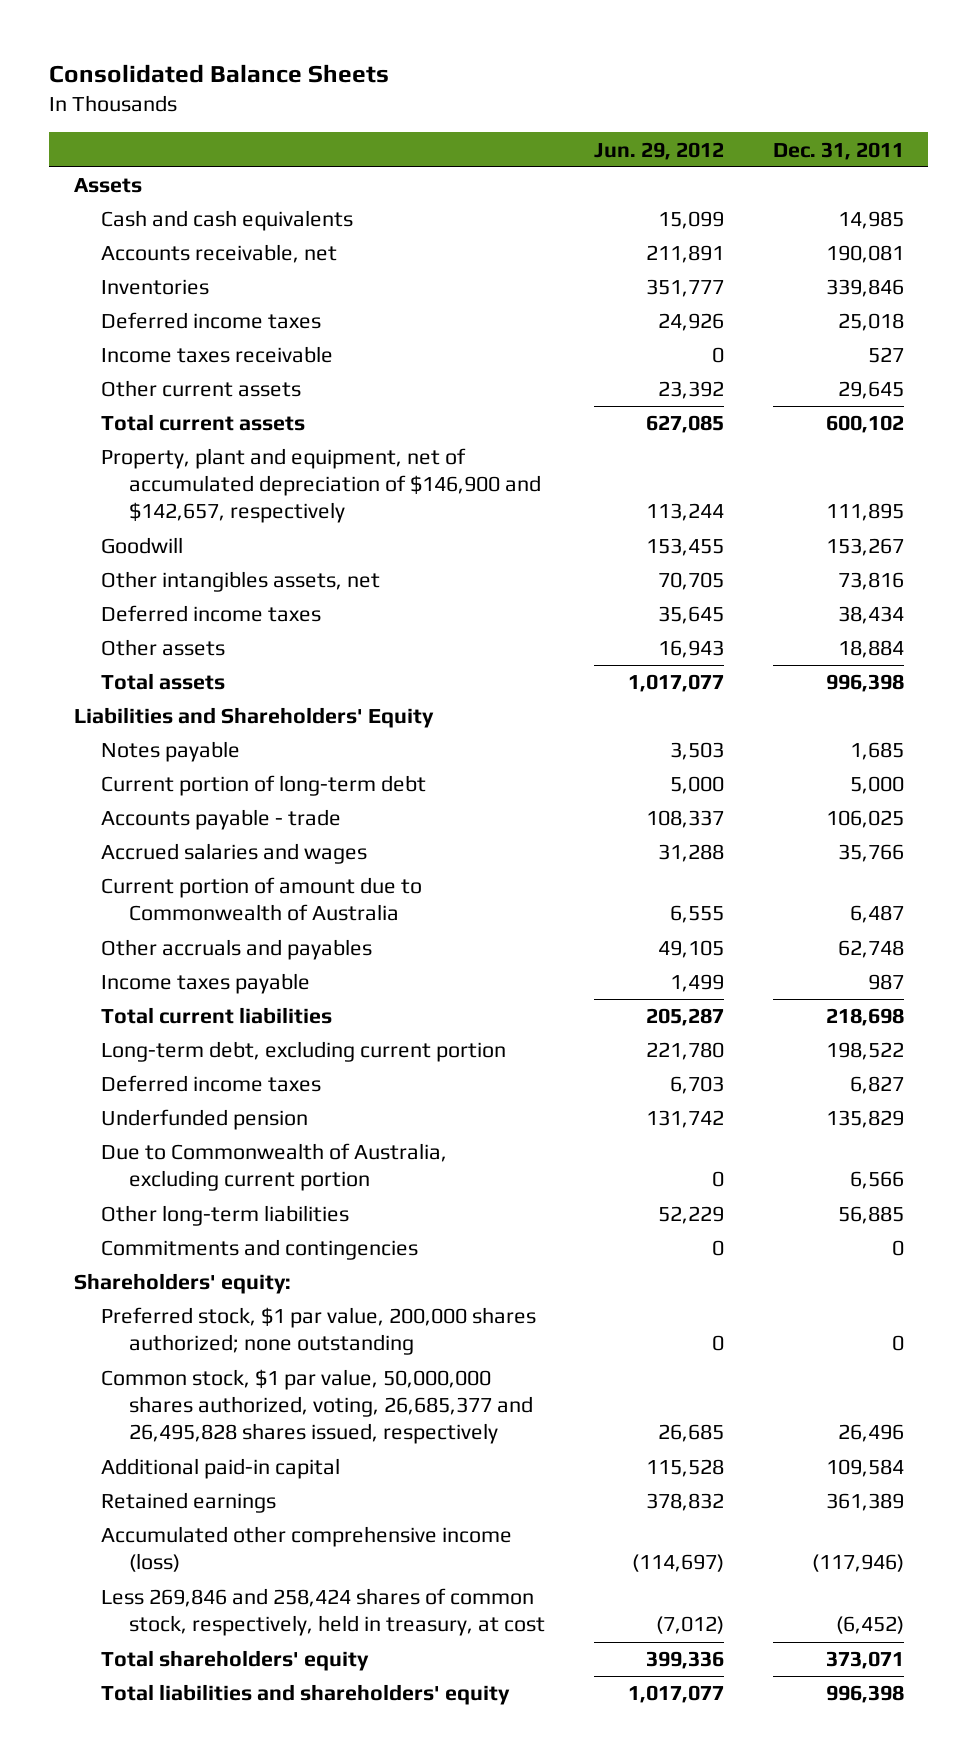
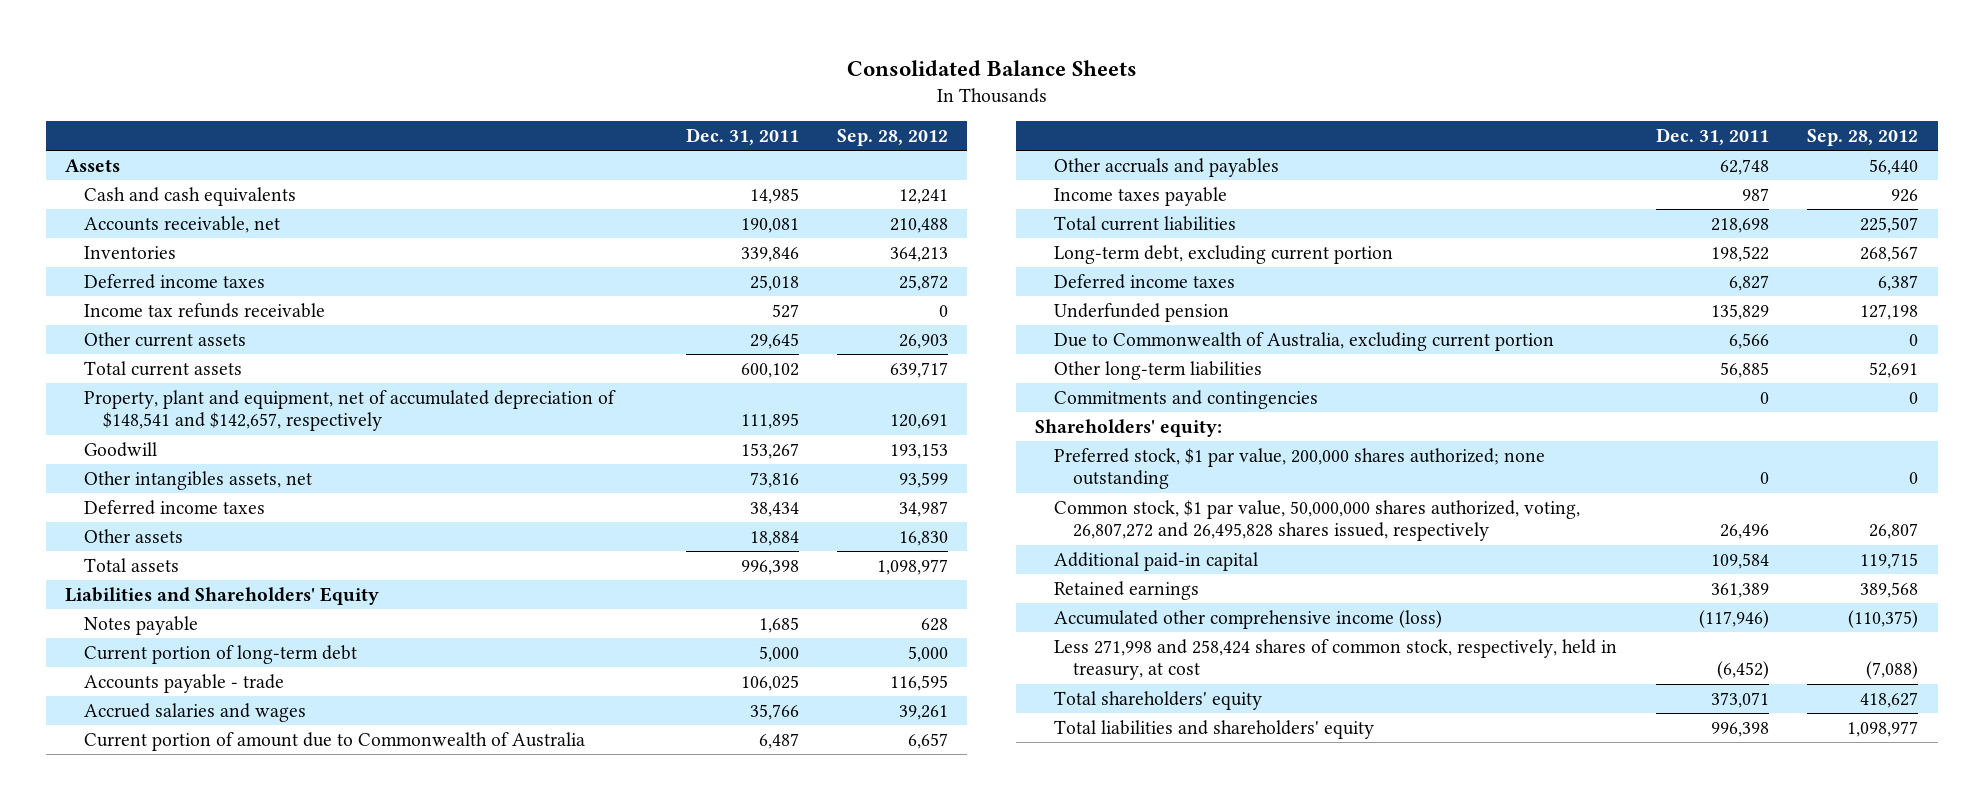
- | Jun. 29, 2012 | Dec. 31, 2011
+ | Dec. 31, 2011 | Sep. 28, 2012
- Income taxes receivable | 0 | 527
+ Income tax refunds receivable | 527 | 0
- Property, plant and equipment, net of accumulated depreciation of $146,900 and $142,657, respectively | 113,244 | 111,895
+ Property, plant and equipment, net of accumulated depreciation of $148,541 and $142,657, respectively | 111,895 | 120,691
- Common stock, $1 par value, 50,000,000 shares authorized, voting, 26,685,377 and 26,495,828 shares issued, respectively | 26,685 | 26,496
+ Common stock, $1 par value, 50,000,000 shares authorized, voting, 26,807,272 and 26,495,828 shares issued, respectively | 26,496 | 26,807
- Less 269,846 and 258,424 shares of common stock, respectively, held in treasury, at cost | (7,012) | (6,452)
+ Less 271,998 and 258,424 shares of common stock, respectively, held in treasury, at cost | (6,452) | (7,088)

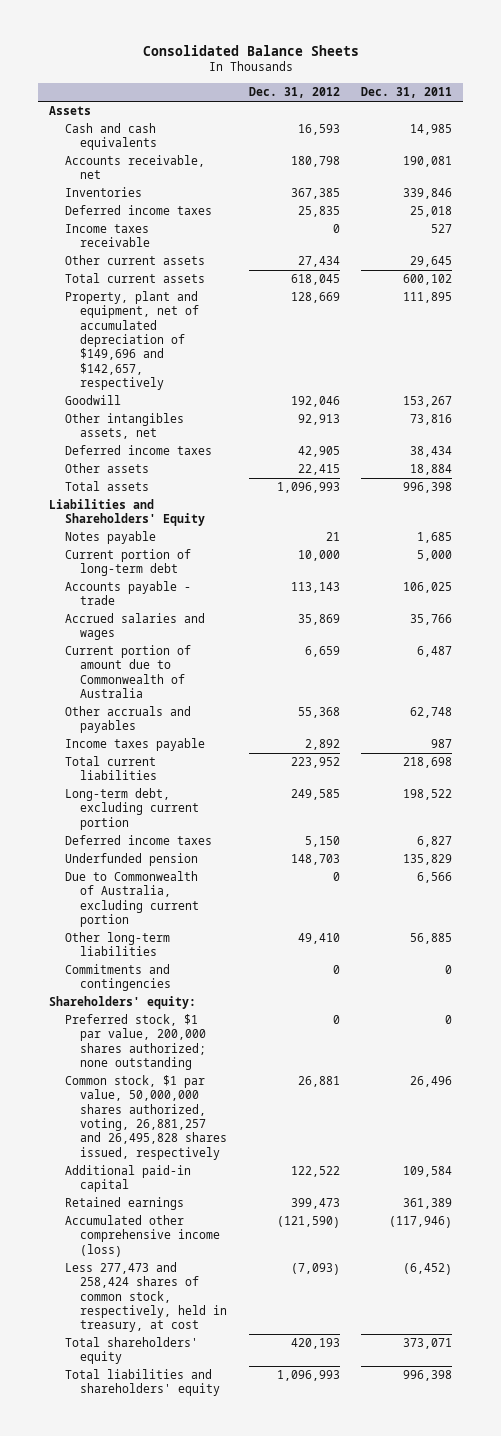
- | Dec. 31, 2011 | Sep. 28, 2012
+ | Dec. 31, 2012 | Dec. 31, 2011
- Income tax refunds receivable | 527 | 0
+ Income taxes receivable | 0 | 527
- Property, plant and equipment, net of accumulated depreciation of $148,541 and $142,657, respectively | 111,895 | 120,691
+ Property, plant and equipment, net of accumulated depreciation of $149,696 and $142,657, respectively | 128,669 | 111,895
- Common stock, $1 par value, 50,000,000 shares authorized, voting, 26,807,272 and 26,495,828 shares issued, respectively | 26,496 | 26,807
+ Common stock, $1 par value, 50,000,000 shares authorized, voting, 26,881,257 and 26,495,828 shares issued, respectively | 26,881 | 26,496
- Less 271,998 and 258,424 shares of common stock, respectively, held in treasury, at cost | (6,452) | (7,088)
+ Less 277,473 and 258,424 shares of common stock, respectively, held in treasury, at cost | (7,093) | (6,452)

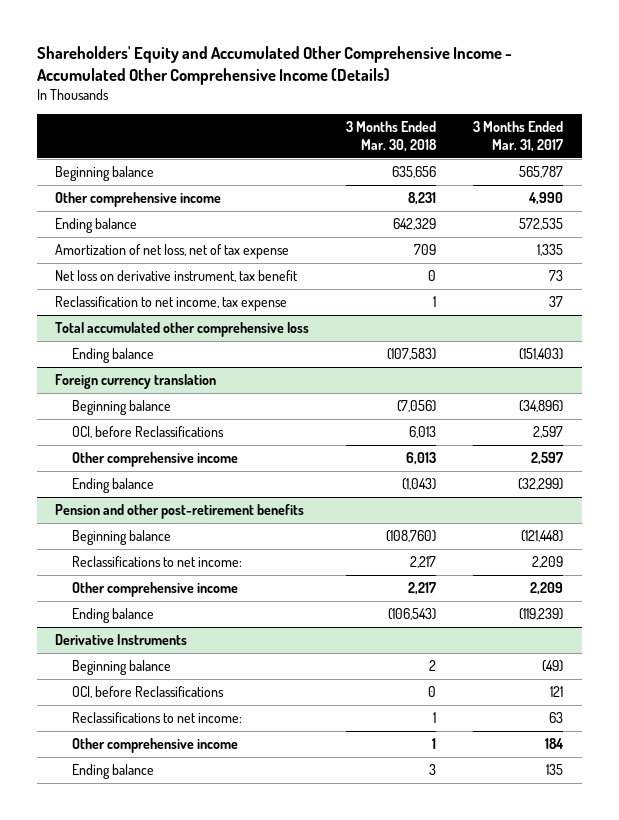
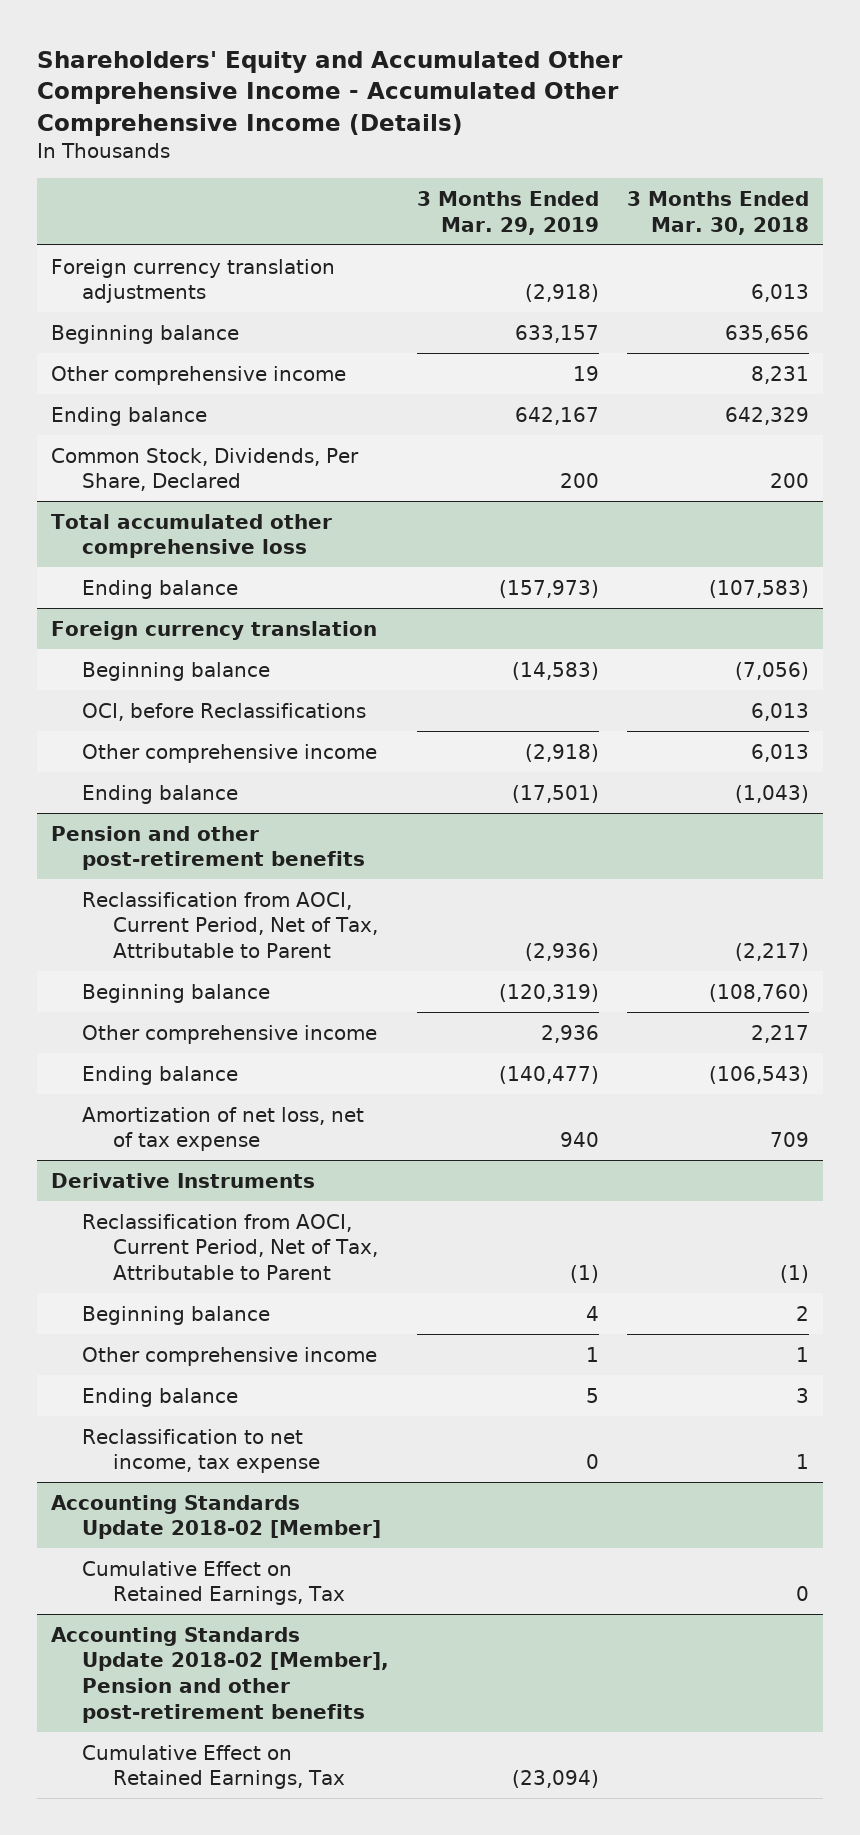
- | 3 Months Ended Mar. 30, 2018 | 3 Months Ended Mar. 31, 2017
+ | 3 Months Ended Mar. 29, 2019 | 3 Months Ended Mar. 30, 2018
+ Foreign currency translation adjustments | (2,918) | 6,013
- Amortization of net loss, net of tax expense | 709 | 1,335
- Net loss on derivative instrument, tax benefit | 0 | 73
- Reclassification to net income, tax expense | 1 | 37
+ Common Stock, Dividends, Per Share, Declared | 200 | 200
@ Pension and other post-retirement benefits
+ Reclassification from AOCI, Current Period, Net of Tax, Attributable to Parent | (2,936) | (2,217)
- Reclassifications to net income: | 2,217 | 2,209
+ Amortization of net loss, net of tax expense | 940 | 709
@ Derivative Instruments
+ Reclassification from AOCI, Current Period, Net of Tax, Attributable to Parent | (1) | (1)
- OCI, before Reclassifications | 0 | 121
- Reclassifications to net income: | 1 | 63
+ Reclassification to net income, tax expense | 0 | 1
+ Accounting Standards Update 2018-02 [Member]
+ Cumulative Effect on Retained Earnings, Tax | | 0
+ Accounting Standards Update 2018-02 [Member], Pension and other post-retirement benefits
+ Cumulative Effect on Retained Earnings, Tax | (23,094) |

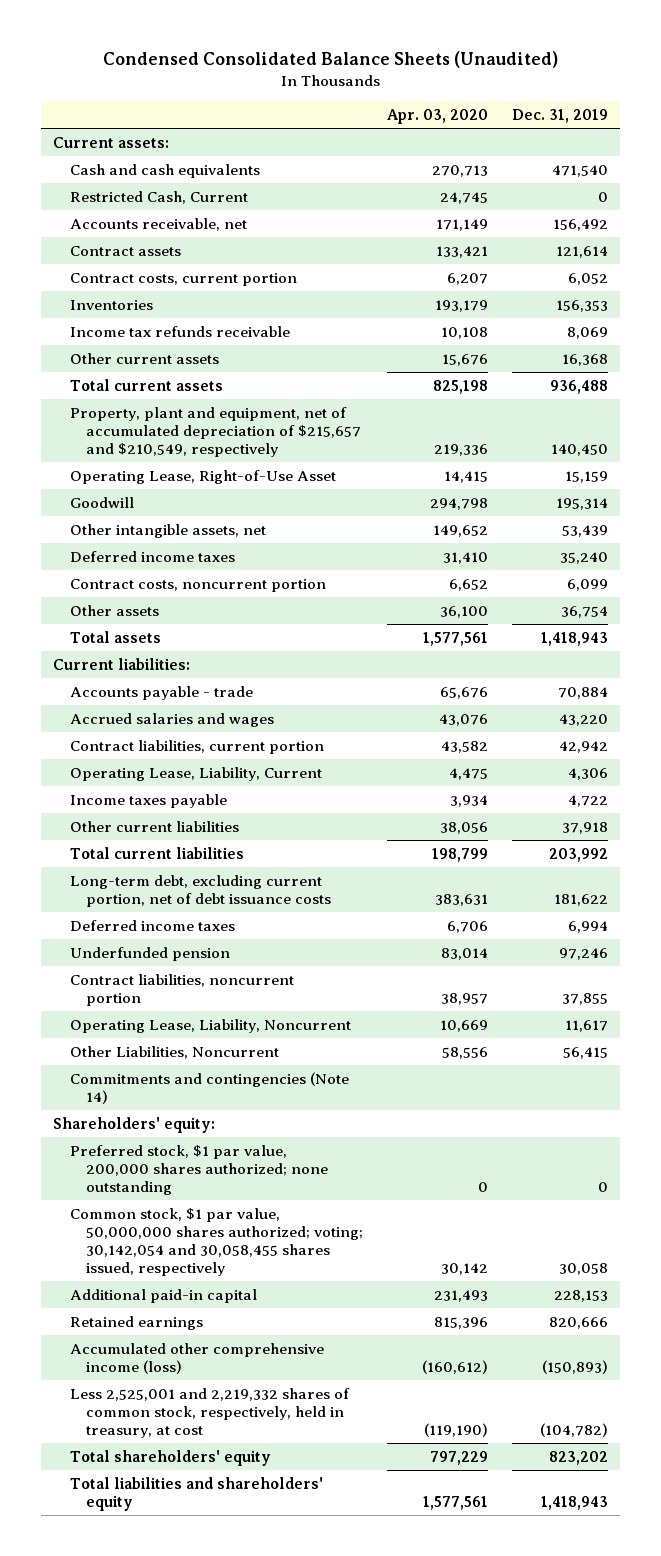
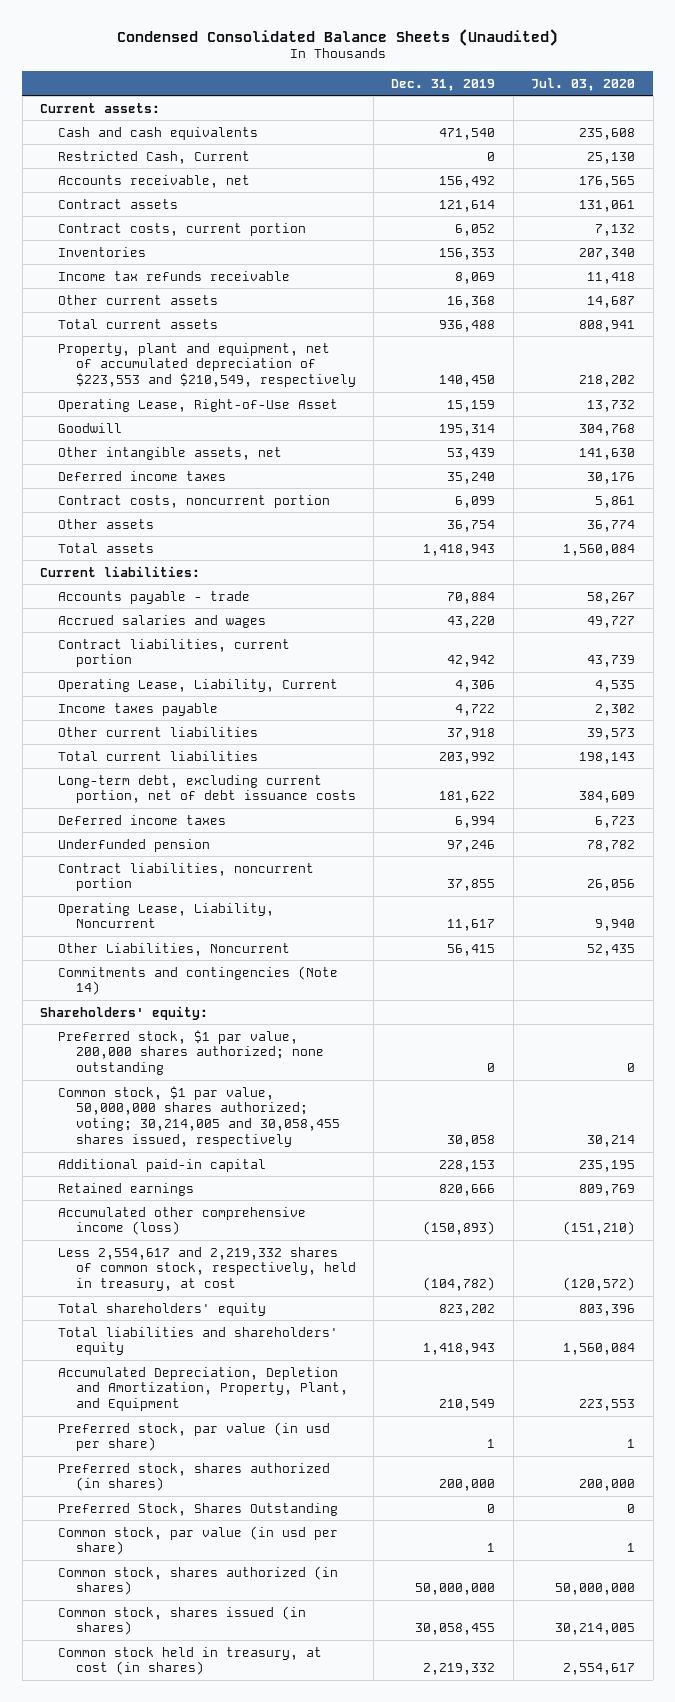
- | Apr. 03, 2020 | Dec. 31, 2019
+ | Dec. 31, 2019 | Jul. 03, 2020
- Property, plant and equipment, net of accumulated depreciation of $215,657 and $210,549, respectively | 219,336 | 140,450
+ Property, plant and equipment, net of accumulated depreciation of $223,553 and $210,549, respectively | 140,450 | 218,202
- Common stock, $1 par value, 50,000,000 shares authorized; voting; 30,142,054 and 30,058,455 shares issued, respectively | 30,142 | 30,058
+ Common stock, $1 par value, 50,000,000 shares authorized; voting; 30,214,005 and 30,058,455 shares issued, respectively | 30,058 | 30,214
- Less 2,525,001 and 2,219,332 shares of common stock, respectively, held in treasury, at cost | (119,190) | (104,782)
+ Less 2,554,617 and 2,219,332 shares of common stock, respectively, held in treasury, at cost | (104,782) | (120,572)
+ Accumulated Depreciation, Depletion and Amortization, Property, Plant, and Equipment | 210,549 | 223,553
+ Preferred stock, par value (in usd per share) | 1 | 1
+ Preferred stock, shares authorized (in shares) | 200,000 | 200,000
+ Preferred Stock, Shares Outstanding | 0 | 0
+ Common stock, par value (in usd per share) | 1 | 1
+ Common stock, shares authorized (in shares) | 50,000,000 | 50,000,000
+ Common stock, shares issued (in shares) | 30,058,455 | 30,214,005
+ Common stock held in treasury, at cost (in shares) | 2,219,332 | 2,554,617

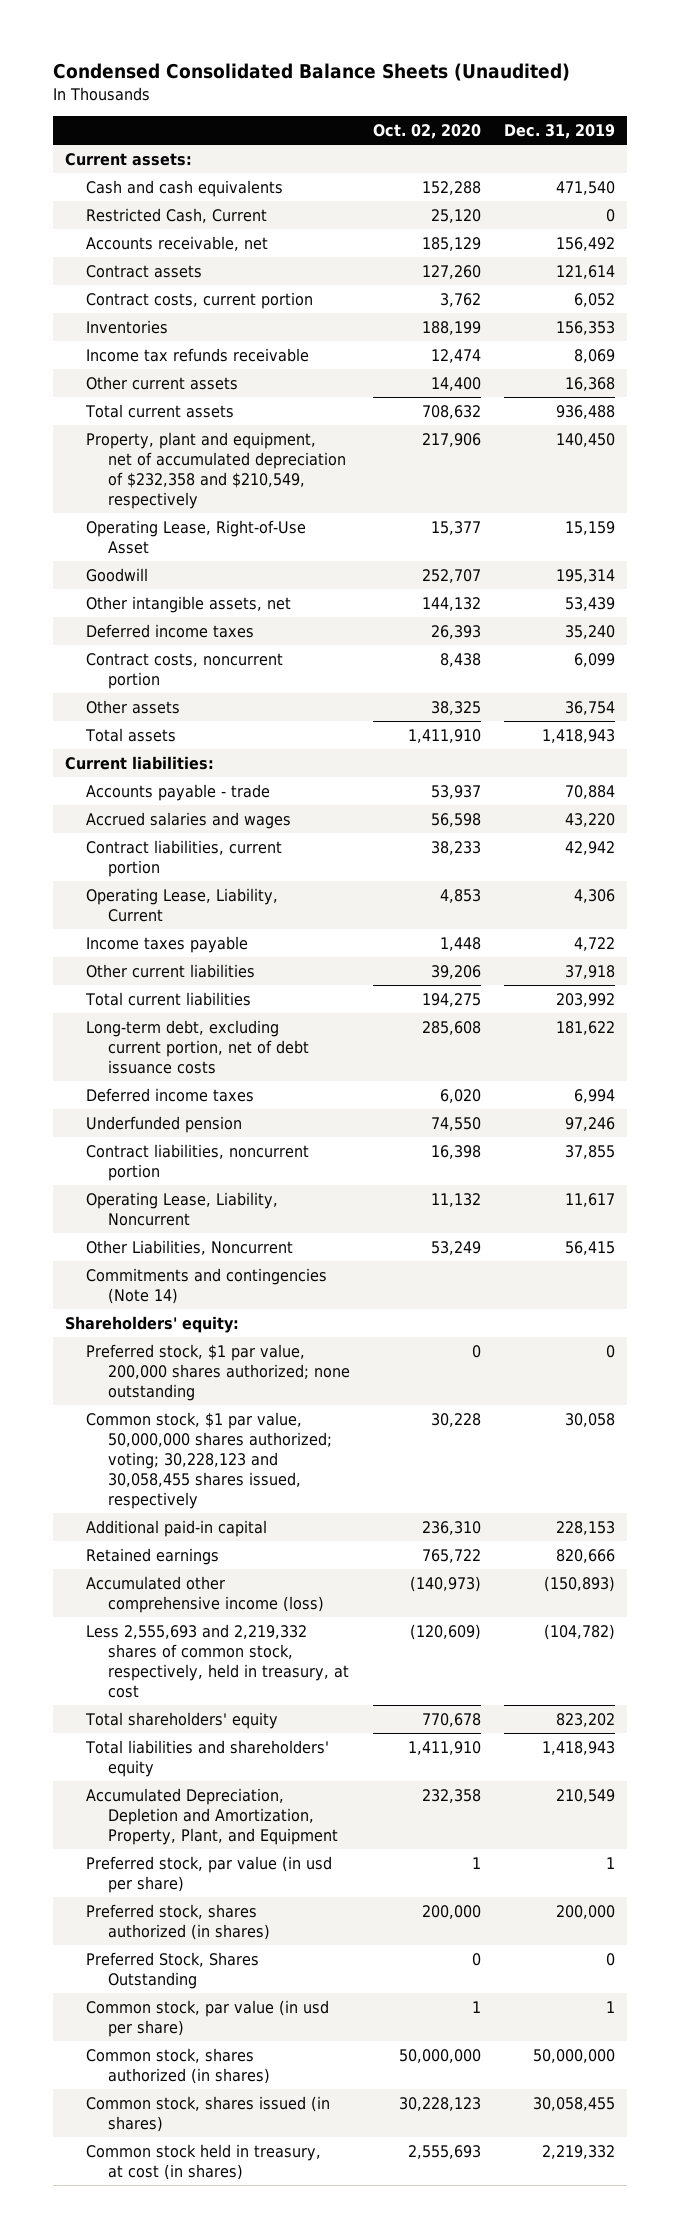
- | Dec. 31, 2019 | Jul. 03, 2020
+ | Oct. 02, 2020 | Dec. 31, 2019
- Property, plant and equipment, net of accumulated depreciation of $223,553 and $210,549, respectively | 140,450 | 218,202
+ Property, plant and equipment, net of accumulated depreciation of $232,358 and $210,549, respectively | 217,906 | 140,450
- Common stock, $1 par value, 50,000,000 shares authorized; voting; 30,214,005 and 30,058,455 shares issued, respectively | 30,058 | 30,214
+ Common stock, $1 par value, 50,000,000 shares authorized; voting; 30,228,123 and 30,058,455 shares issued, respectively | 30,228 | 30,058
- Less 2,554,617 and 2,219,332 shares of common stock, respectively, held in treasury, at cost | (104,782) | (120,572)
+ Less 2,555,693 and 2,219,332 shares of common stock, respectively, held in treasury, at cost | (120,609) | (104,782)

